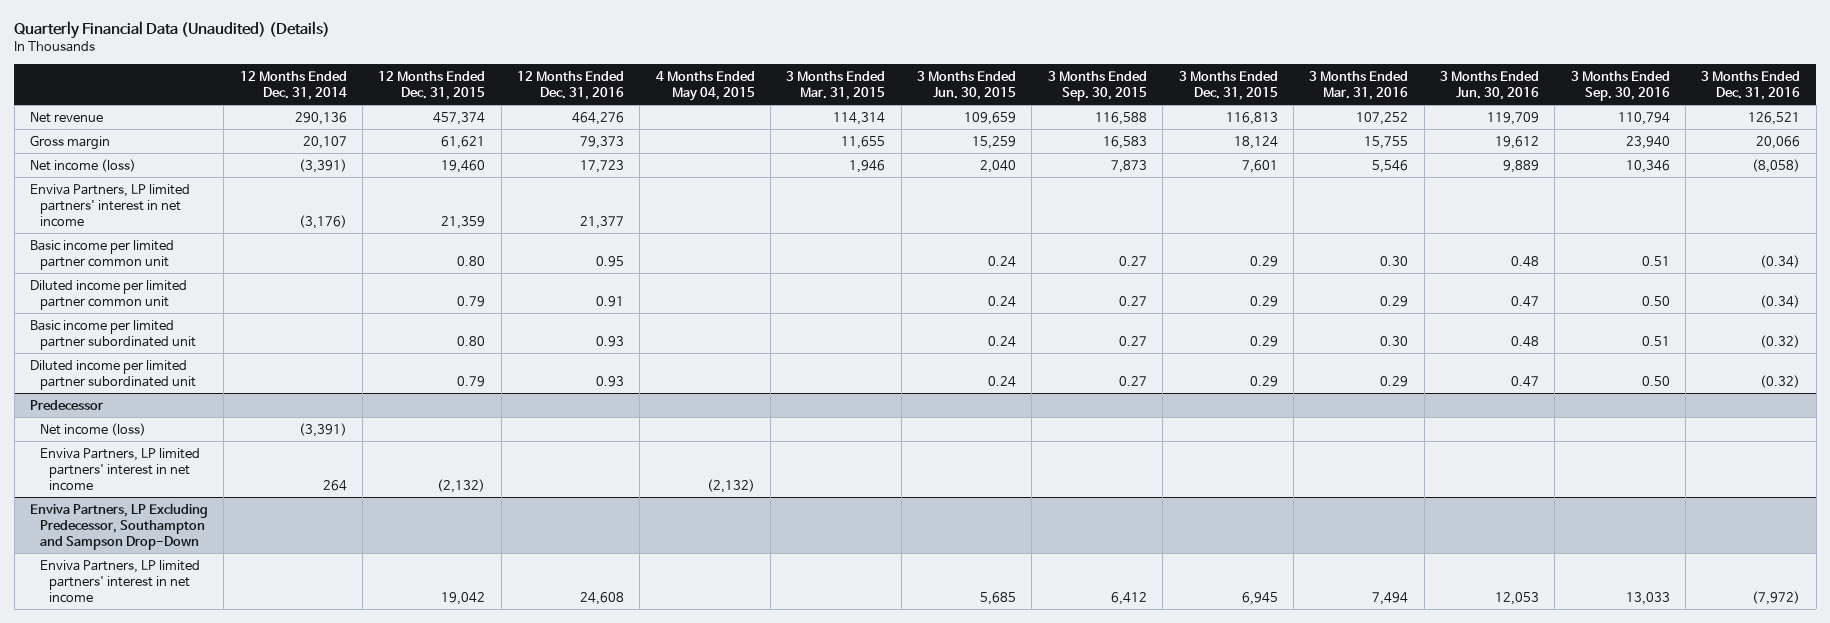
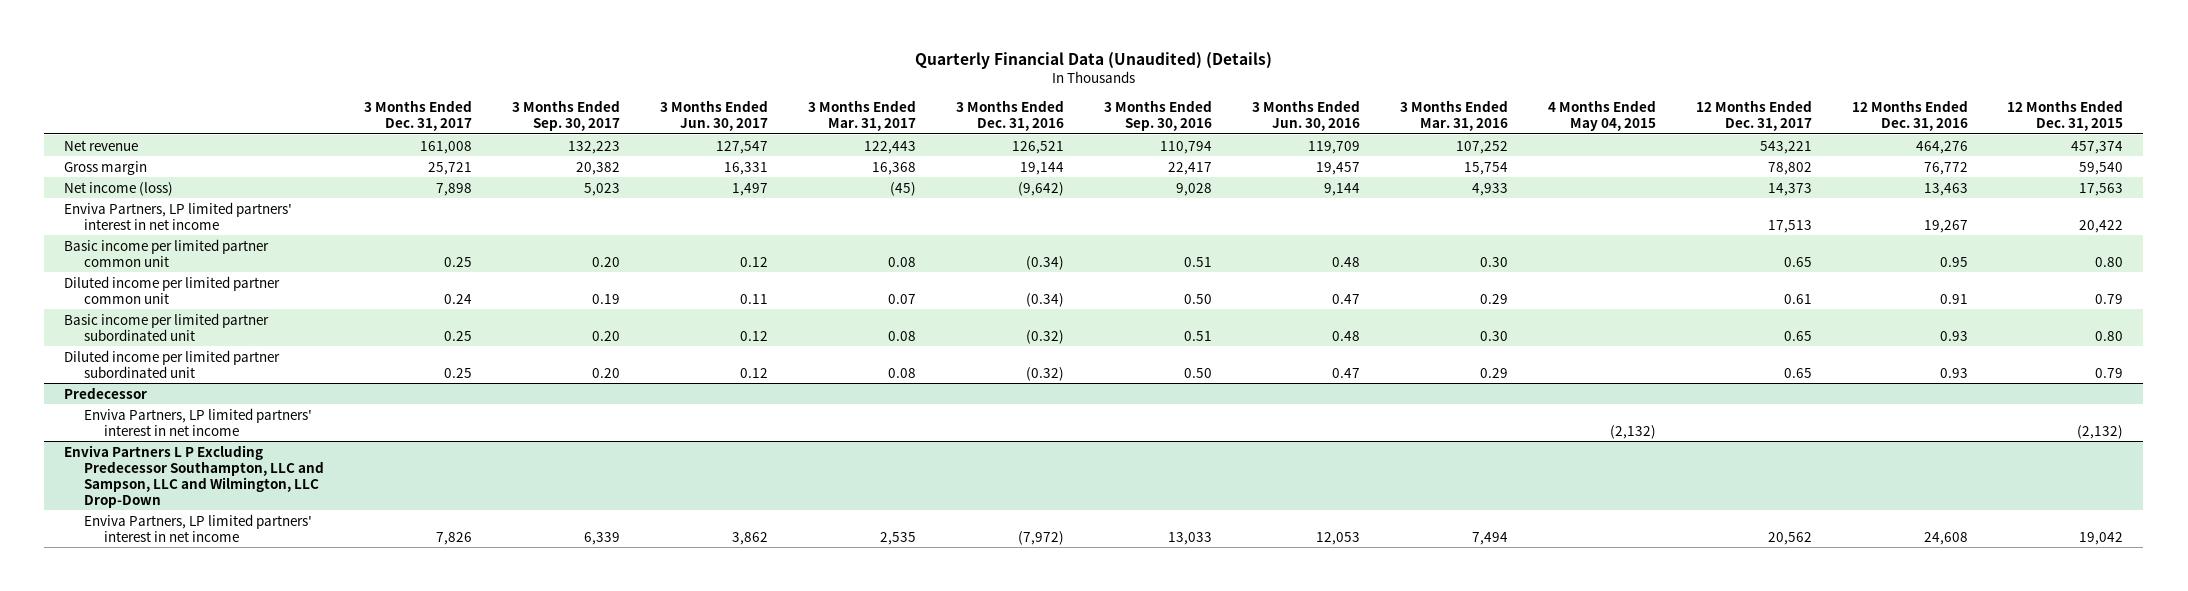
- | 12 Months Ended Dec. 31, 2014 | 12 Months Ended Dec. 31, 2015 | 12 Months Ended Dec. 31, 2016 | 4 Months Ended May 04, 2015 | 3 Months Ended Mar. 31, 2015 | 3 Months Ended Jun. 30, 2015 | 3 Months Ended Sep. 30, 2015 | 3 Months Ended Dec. 31, 2015 | 3 Months Ended Mar. 31, 2016 | 3 Months Ended Jun. 30, 2016 | 3 Months Ended Sep. 30, 2016 | 3 Months Ended Dec. 31, 2016
+ | 3 Months Ended Dec. 31, 2017 | 3 Months Ended Sep. 30, 2017 | 3 Months Ended Jun. 30, 2017 | 3 Months Ended Mar. 31, 2017 | 3 Months Ended Dec. 31, 2016 | 3 Months Ended Sep. 30, 2016 | 3 Months Ended Jun. 30, 2016 | 3 Months Ended Mar. 31, 2016 | 4 Months Ended May 04, 2015 | 12 Months Ended Dec. 31, 2017 | 12 Months Ended Dec. 31, 2016 | 12 Months Ended Dec. 31, 2015
- Gross margin | 20,107 | 61,621 | 79,373 | | 11,655 | 15,259 | 16,583 | 18,124 | 15,755 | 19,612 | 23,940 | 20,066
- Net income (loss) | (3,391) | 19,460 | 17,723 | | 1,946 | 2,040 | 7,873 | 7,601 | 5,546 | 9,889 | 10,346 | (8,058)
- Enviva Partners, LP limited partners' interest in net income | (3,176) | 21,359 | 21,377 | | | | | | | | |
+ Gross margin | 25,721 | 20,382 | 16,331 | 16,368 | 19,144 | 22,417 | 19,457 | 15,754 | | 78,802 | 76,772 | 59,540
+ Net income (loss) | 7,898 | 5,023 | 1,497 | (45) | (9,642) | 9,028 | 9,144 | 4,933 | | 14,373 | 13,463 | 17,563
+ Enviva Partners, LP limited partners' interest in net income | | | | | | | | | | 17,513 | 19,267 | 20,422
@ Predecessor
- Net income (loss) | (3,391) | | | | | | | | | | |
- Enviva Partners, LP Excluding Predecessor, Southampton and Sampson Drop-Down
+ Enviva Partners L P Excluding Predecessor Southampton, LLC and Sampson, LLC and Wilmington, LLC Drop-Down

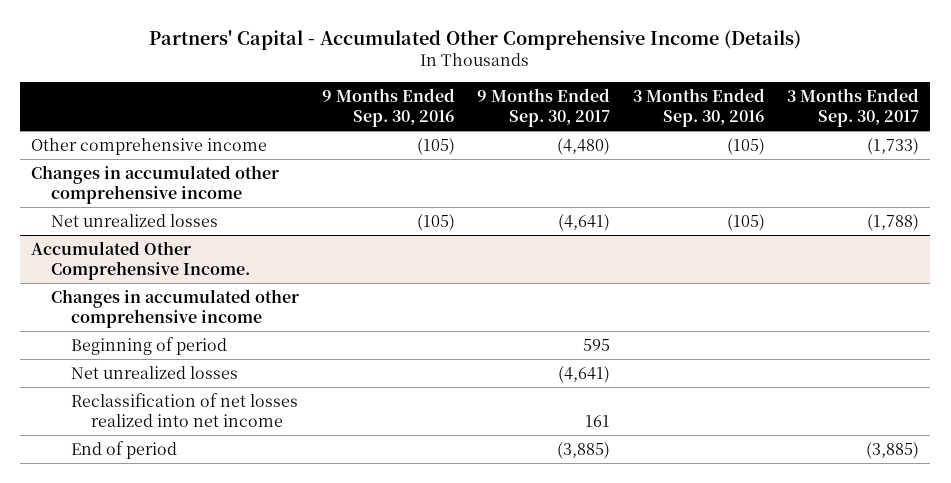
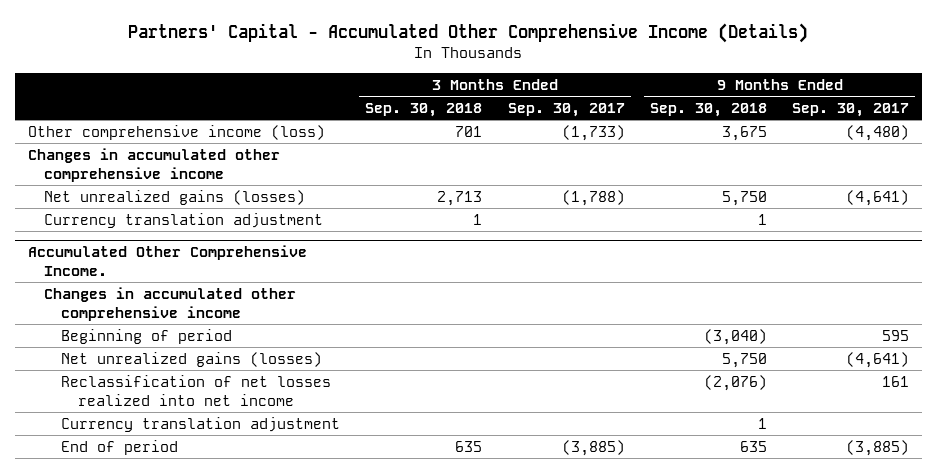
- | 9 Months Ended Sep. 30, 2016 | 9 Months Ended Sep. 30, 2017 | 3 Months Ended Sep. 30, 2016 | 3 Months Ended Sep. 30, 2017
+ | 3 Months Ended Sep. 30, 2018 | 3 Months Ended Sep. 30, 2017 | 9 Months Ended Sep. 30, 2018 | 9 Months Ended Sep. 30, 2017
- Other comprehensive income | (105) | (4,480) | (105) | (1,733)
+ Other comprehensive income (loss) | 701 | (1,733) | 3,675 | (4,480)
- Net unrealized losses | (105) | (4,641) | (105) | (1,788)
+ Net unrealized gains (losses) | 2,713 | (1,788) | 5,750 | (4,641)
+ Currency translation adjustment | 1 | | 1 |
@ Accumulated Other Comprehensive Income.
- Net unrealized losses | | (4,641) | |
+ Net unrealized gains (losses) | | | 5,750 | (4,641)
+ Currency translation adjustment | | | 1 |

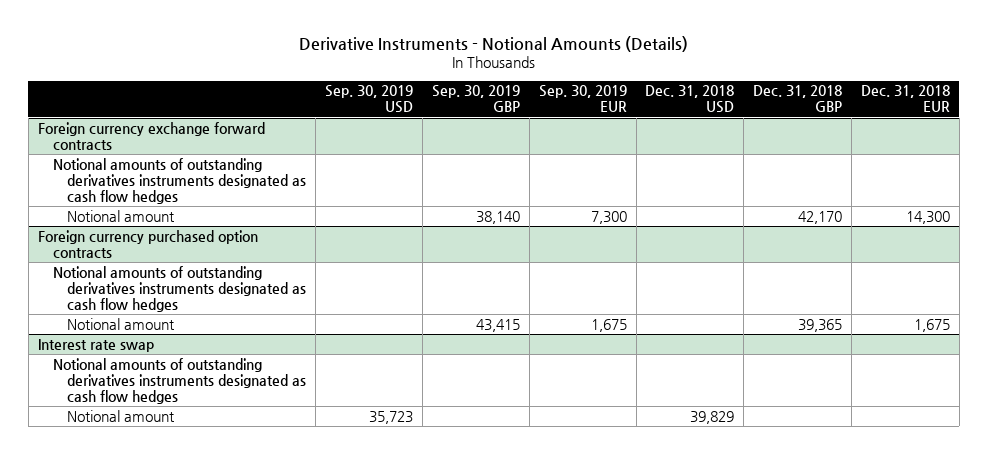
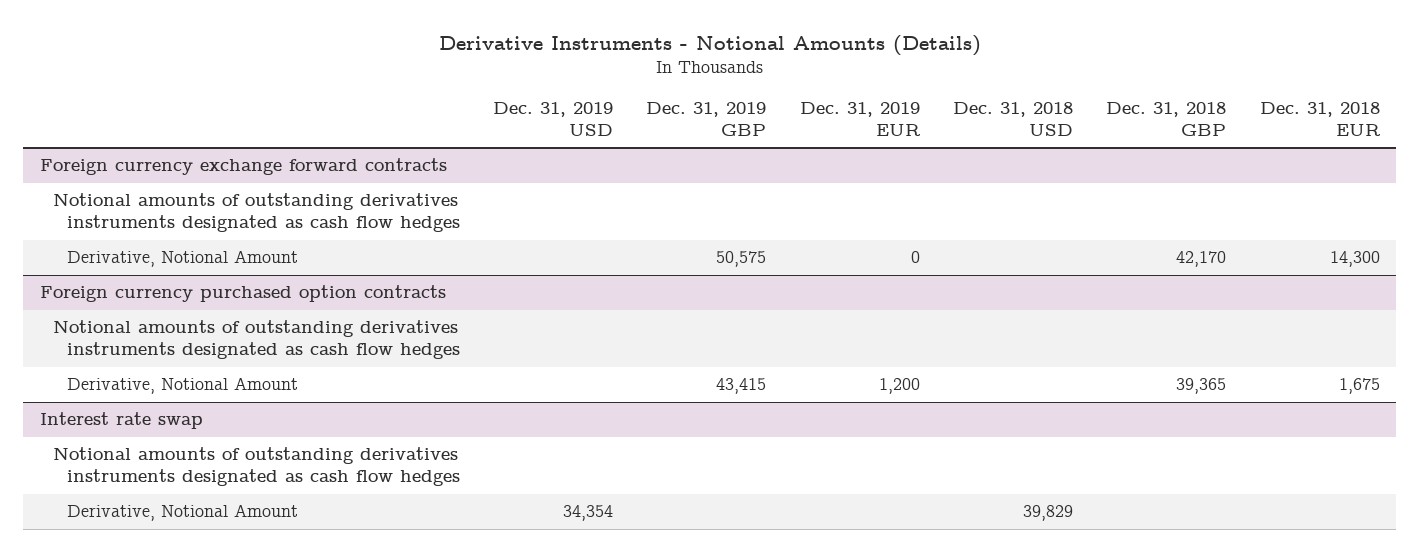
- | Sep. 30, 2019 USD | Sep. 30, 2019 GBP | Sep. 30, 2019 EUR | Dec. 31, 2018 USD | Dec. 31, 2018 GBP | Dec. 31, 2018 EUR
+ | Dec. 31, 2019 USD | Dec. 31, 2019 GBP | Dec. 31, 2019 EUR | Dec. 31, 2018 USD | Dec. 31, 2018 GBP | Dec. 31, 2018 EUR
@ Foreign currency exchange forward contracts
- Notional amount | | 38,140 | 7,300 | | 42,170 | 14,300
+ Derivative, Notional Amount | | 50,575 | 0 | | 42,170 | 14,300
@ Foreign currency purchased option contracts
- Notional amount | | 43,415 | 1,675 | | 39,365 | 1,675
+ Derivative, Notional Amount | | 43,415 | 1,200 | | 39,365 | 1,675
@ Interest rate swap
- Notional amount | 35,723 | | | 39,829 | |
+ Derivative, Notional Amount | 34,354 | | | 39,829 | |

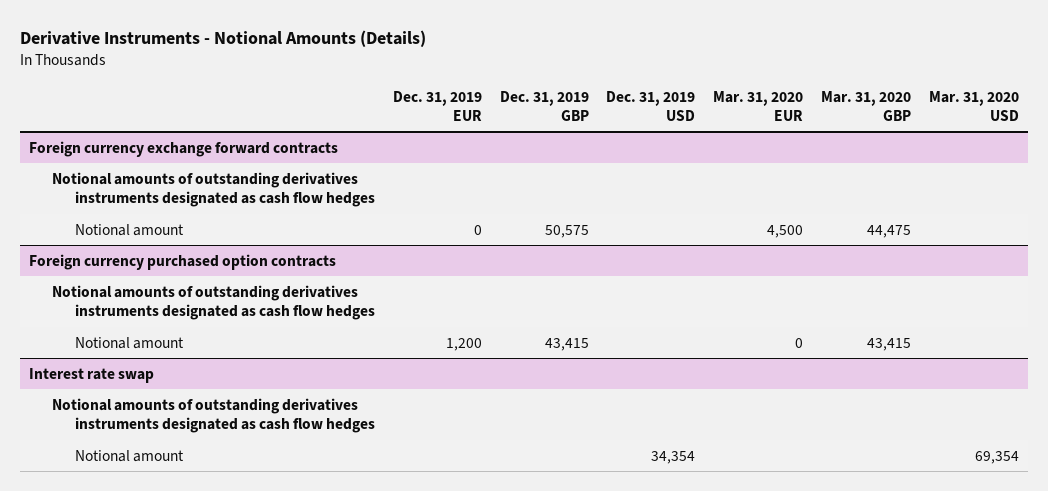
- | Dec. 31, 2019 USD | Dec. 31, 2019 GBP | Dec. 31, 2019 EUR | Dec. 31, 2018 USD | Dec. 31, 2018 GBP | Dec. 31, 2018 EUR
+ | Dec. 31, 2019 EUR | Dec. 31, 2019 GBP | Dec. 31, 2019 USD | Mar. 31, 2020 EUR | Mar. 31, 2020 GBP | Mar. 31, 2020 USD
@ Foreign currency exchange forward contracts
- Derivative, Notional Amount | | 50,575 | 0 | | 42,170 | 14,300
+ Notional amount | 0 | 50,575 | | 4,500 | 44,475 |
@ Foreign currency purchased option contracts
- Derivative, Notional Amount | | 43,415 | 1,200 | | 39,365 | 1,675
+ Notional amount | 1,200 | 43,415 | | 0 | 43,415 |
@ Interest rate swap
- Derivative, Notional Amount | 34,354 | | | 39,829 | |
+ Notional amount | | | 34,354 | | | 69,354

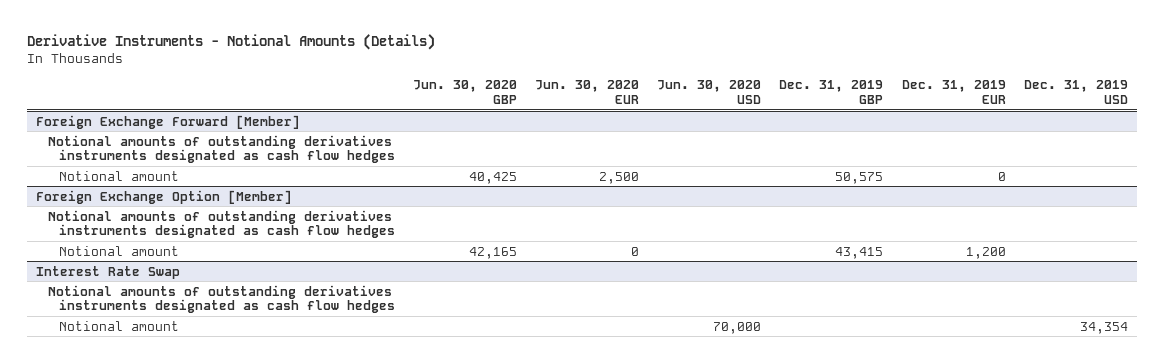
- | Dec. 31, 2019 EUR | Dec. 31, 2019 GBP | Dec. 31, 2019 USD | Mar. 31, 2020 EUR | Mar. 31, 2020 GBP | Mar. 31, 2020 USD
+ | Jun. 30, 2020 GBP | Jun. 30, 2020 EUR | Jun. 30, 2020 USD | Dec. 31, 2019 GBP | Dec. 31, 2019 EUR | Dec. 31, 2019 USD
- Foreign currency exchange forward contracts
+ Foreign Exchange Forward [Member]
- Foreign currency purchased option contracts
+ Foreign Exchange Option [Member]
- Interest rate swap
+ Interest Rate Swap

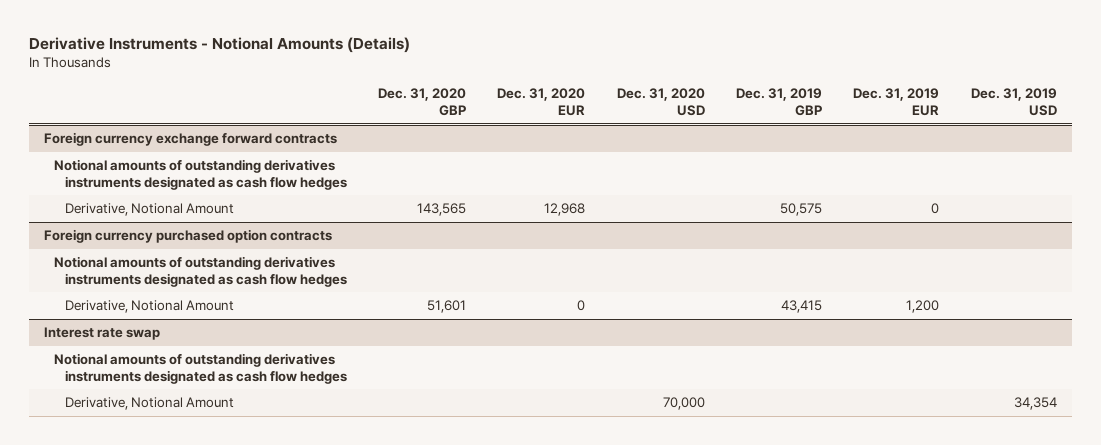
- | Jun. 30, 2020 GBP | Jun. 30, 2020 EUR | Jun. 30, 2020 USD | Dec. 31, 2019 GBP | Dec. 31, 2019 EUR | Dec. 31, 2019 USD
+ | Dec. 31, 2020 GBP | Dec. 31, 2020 EUR | Dec. 31, 2020 USD | Dec. 31, 2019 GBP | Dec. 31, 2019 EUR | Dec. 31, 2019 USD
- Foreign Exchange Forward [Member]
+ Foreign currency exchange forward contracts
- Notional amount | 40,425 | 2,500 | | 50,575 | 0 |
- Foreign Exchange Option [Member]
+ Derivative, Notional Amount | 143,565 | 12,968 | | 50,575 | 0 |
+ Foreign currency purchased option contracts
- Notional amount | 42,165 | 0 | | 43,415 | 1,200 |
- Interest Rate Swap
+ Derivative, Notional Amount | 51,601 | 0 | | 43,415 | 1,200 |
+ Interest rate swap
- Notional amount | | | 70,000 | | | 34,354
+ Derivative, Notional Amount | | | 70,000 | | | 34,354

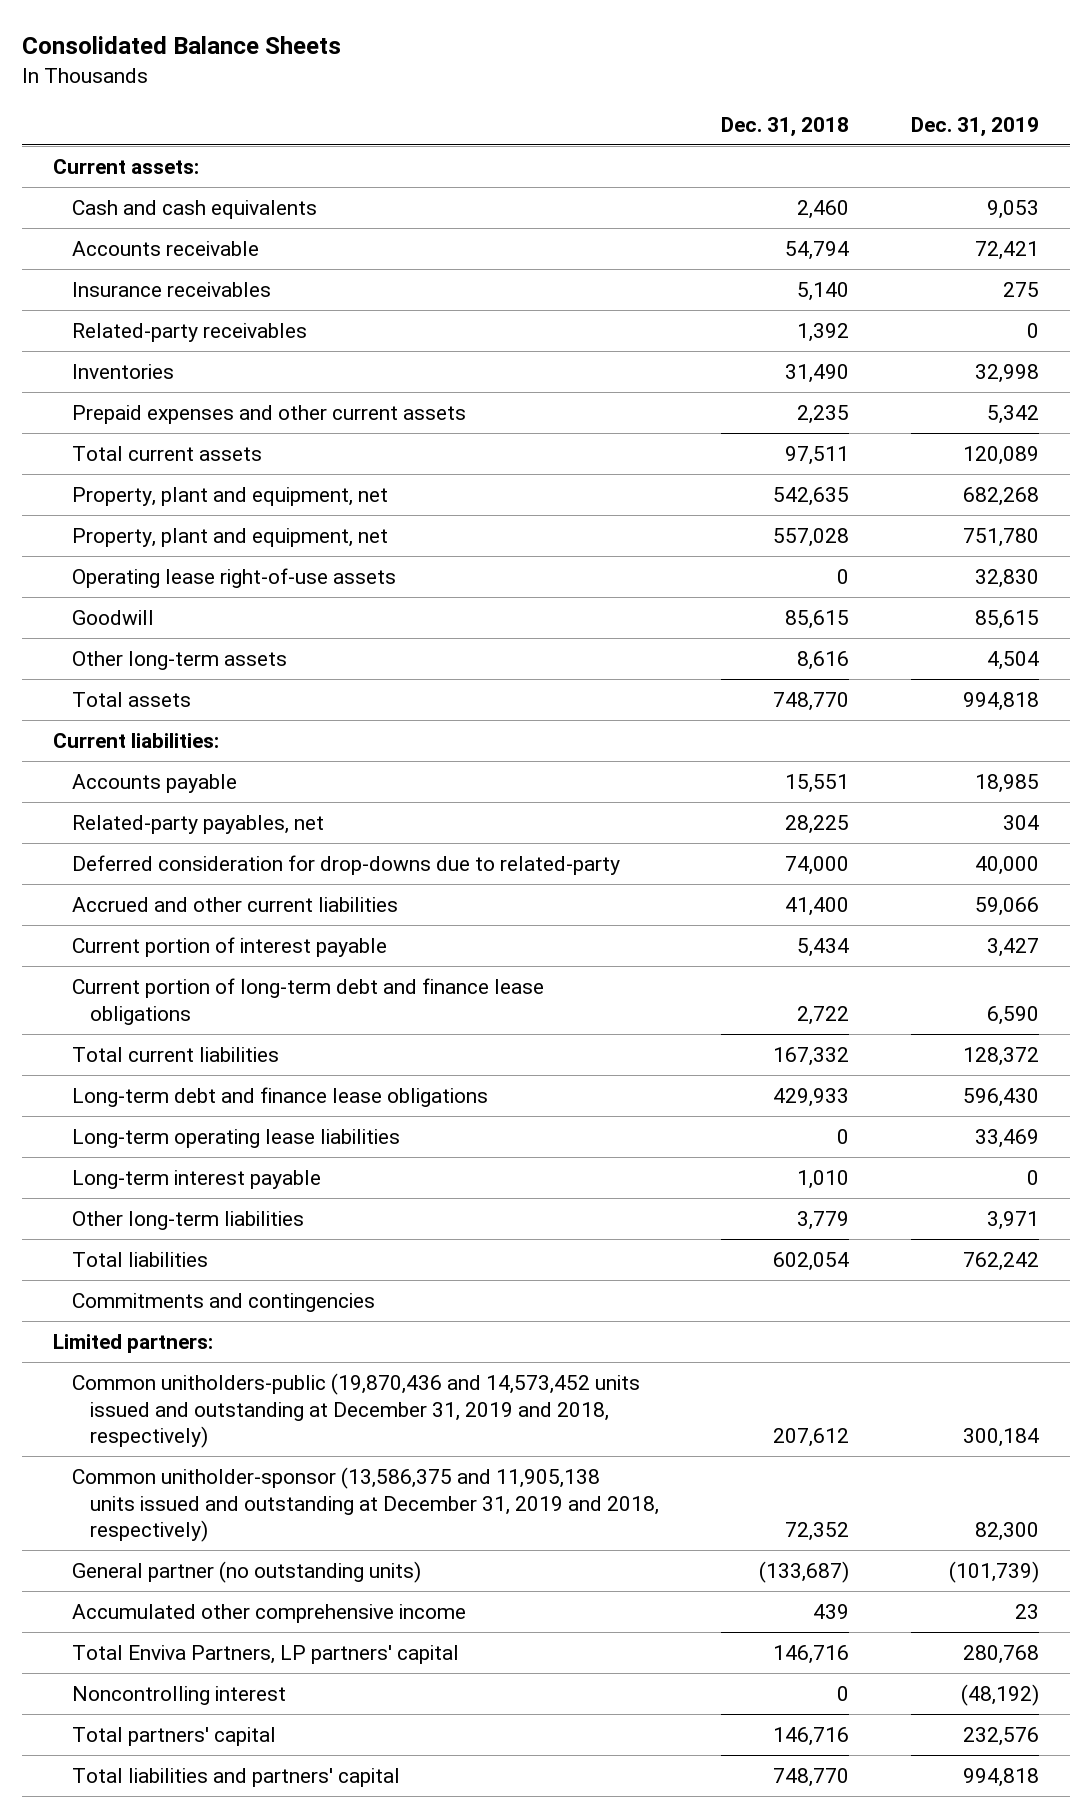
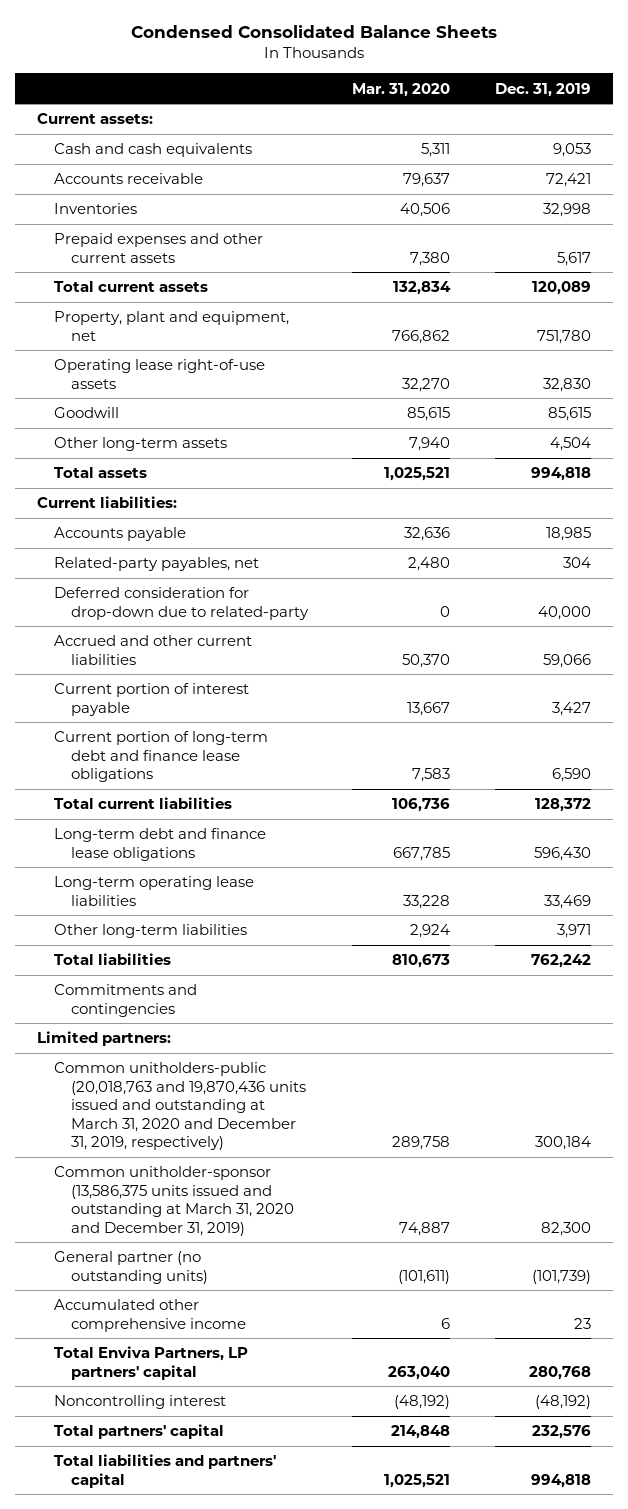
- Consolidated Balance Sheets
+ Condensed Consolidated Balance Sheets
- | Dec. 31, 2018 | Dec. 31, 2019
+ | Mar. 31, 2020 | Dec. 31, 2019
- Insurance receivables | 5,140 | 275
- Related-party receivables | 1,392 | 0
- Prepaid expenses and other current assets | 2,235 | 5,342
+ Prepaid expenses and other current assets | 7,380 | 5,617
- Property, plant and equipment, net | 542,635 | 682,268
- Deferred consideration for drop-downs due to related-party | 74,000 | 40,000
+ Deferred consideration for drop-down due to related-party | 0 | 40,000
- Long-term interest payable | 1,010 | 0
- Common unitholders-public (19,870,436 and 14,573,452 units issued and outstanding at December 31, 2019 and 2018, respectively) | 207,612 | 300,184
- Common unitholder-sponsor (13,586,375 and 11,905,138 units issued and outstanding at December 31, 2019 and 2018, respectively) | 72,352 | 82,300
+ Common unitholders-public (20,018,763 and 19,870,436 units issued and outstanding at March 31, 2020 and December 31, 2019, respectively) | 289,758 | 300,184
+ Common unitholder-sponsor (13,586,375 units issued and outstanding at March 31, 2020 and December 31, 2019) | 74,887 | 82,300

